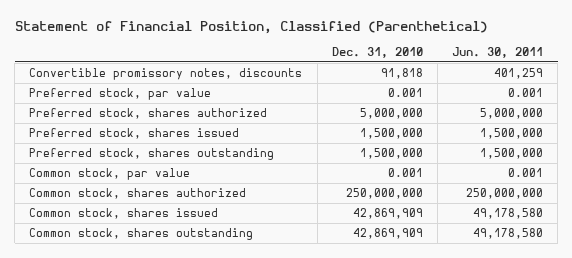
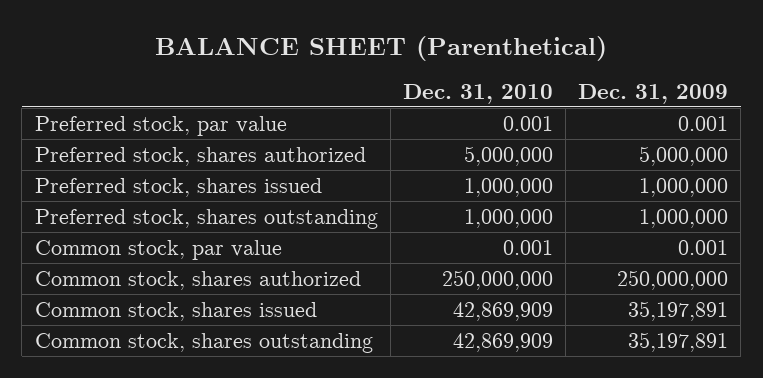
- Statement of Financial Position, Classified (Parenthetical)
+ BALANCE SHEET (Parenthetical)
- | Dec. 31, 2010 | Jun. 30, 2011
+ | Dec. 31, 2010 | Dec. 31, 2009
- Convertible promissory notes, discounts | 91,818 | 401,259
- Preferred stock, shares issued | 1,500,000 | 1,500,000
- Preferred stock, shares outstanding | 1,500,000 | 1,500,000
+ Preferred stock, shares issued | 1,000,000 | 1,000,000
+ Preferred stock, shares outstanding | 1,000,000 | 1,000,000

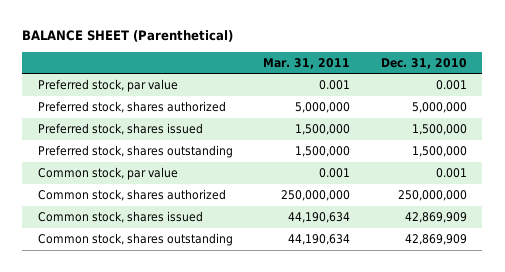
- | Dec. 31, 2010 | Dec. 31, 2009
+ | Mar. 31, 2011 | Dec. 31, 2010
- Preferred stock, shares issued | 1,000,000 | 1,000,000
- Preferred stock, shares outstanding | 1,000,000 | 1,000,000
+ Preferred stock, shares issued | 1,500,000 | 1,500,000
+ Preferred stock, shares outstanding | 1,500,000 | 1,500,000

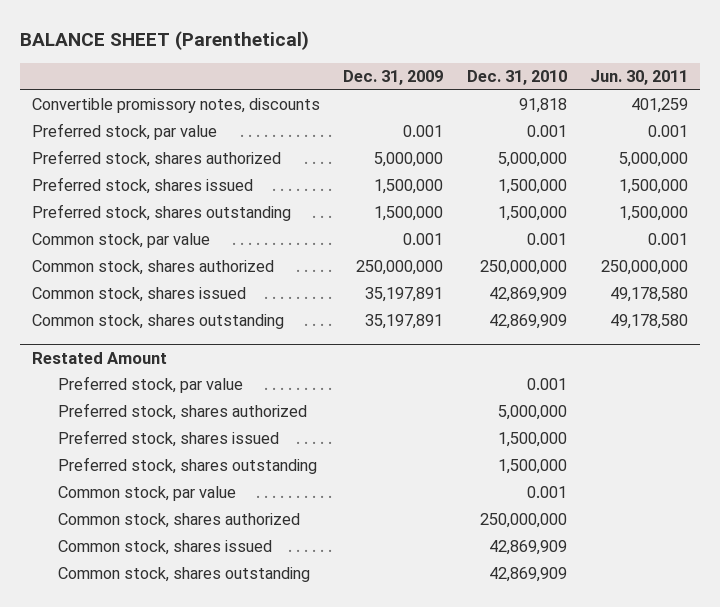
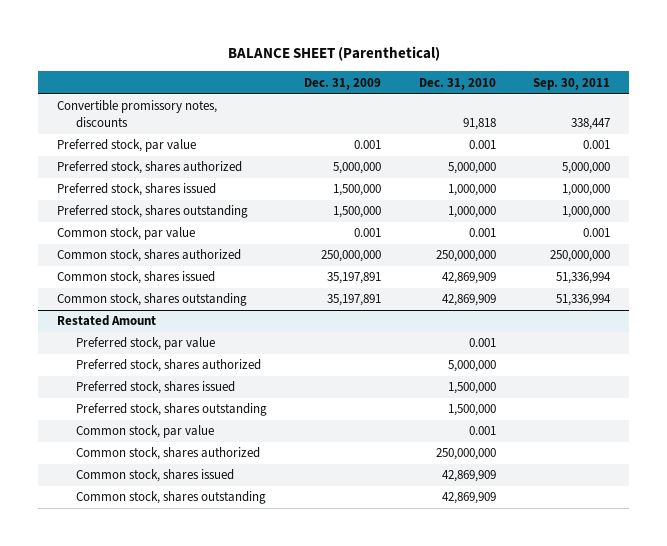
- | Dec. 31, 2009 | Dec. 31, 2010 | Jun. 30, 2011
+ | Dec. 31, 2009 | Dec. 31, 2010 | Sep. 30, 2011
- Preferred stock, shares issued | 1,500,000 | 1,500,000 | 1,500,000
- Preferred stock, shares outstanding | 1,500,000 | 1,500,000 | 1,500,000
+ Preferred stock, shares issued | 1,500,000 | 1,000,000 | 1,000,000
+ Preferred stock, shares outstanding | 1,500,000 | 1,000,000 | 1,000,000

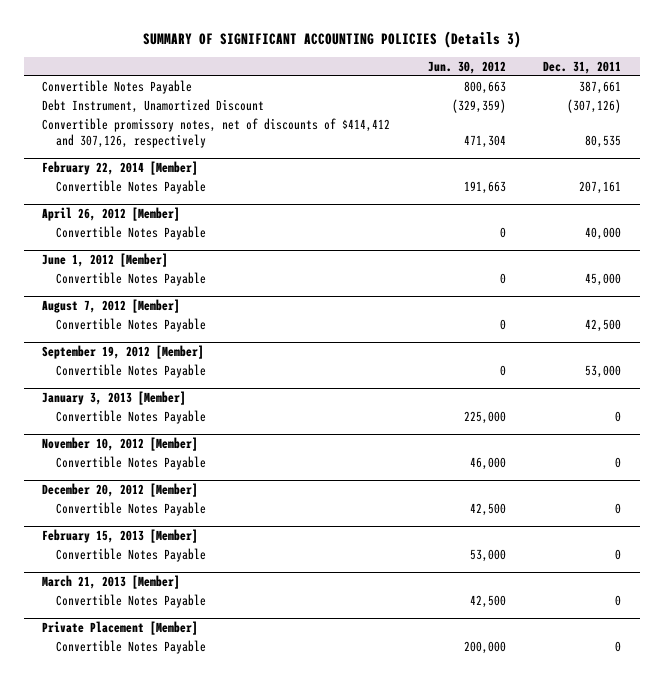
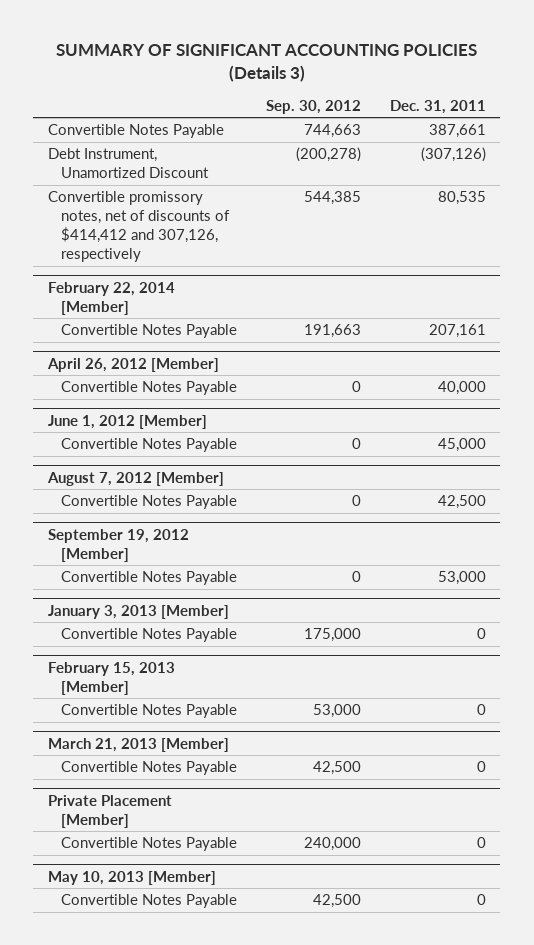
- | Jun. 30, 2012 | Dec. 31, 2011
+ | Sep. 30, 2012 | Dec. 31, 2011
- November 10, 2012 [Member]
- Convertible Notes Payable | 46,000 | 0
- December 20, 2012 [Member]
- Convertible Notes Payable | 42,500 | 0
+ May 10, 2013 [Member]
+ Convertible Notes Payable | 42,500 | 0

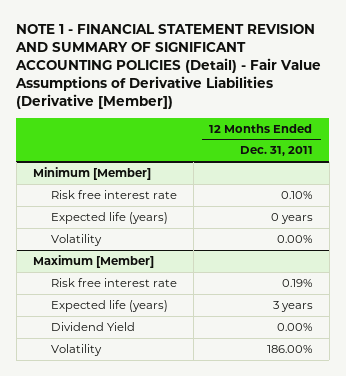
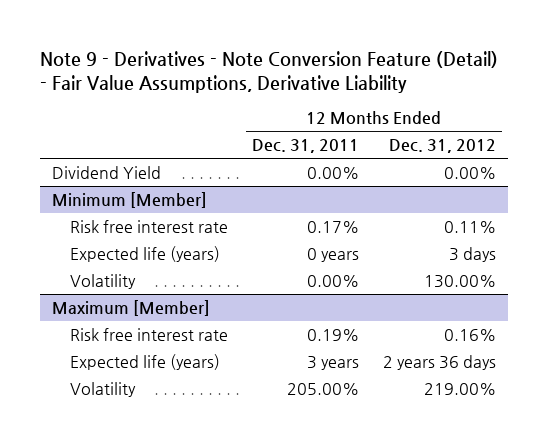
- NOTE 1 - FINANCIAL STATEMENT REVISION AND SUMMARY OF SIGNIFICANT ACCOUNTING POLICIES (Detail) - Fair Value Assumptions of Derivative Liabilities (Derivative [Member])
+ Note 9 - Derivatives - Note Conversion Feature (Detail) - Fair Value Assumptions, Derivative Liability
- | 12 Months Ended Dec. 31, 2011
+ | 12 Months Ended Dec. 31, 2011 | 12 Months Ended Dec. 31, 2012
+ Dividend Yield | 0.00% | 0.00%
@ Minimum [Member]
- Risk free interest rate | 0.10%
+ Risk free interest rate | 0.17% | 0.11%
@ Maximum [Member]
- Dividend Yield | 0.00%
- Volatility | 186.00%
+ Volatility | 205.00% | 219.00%

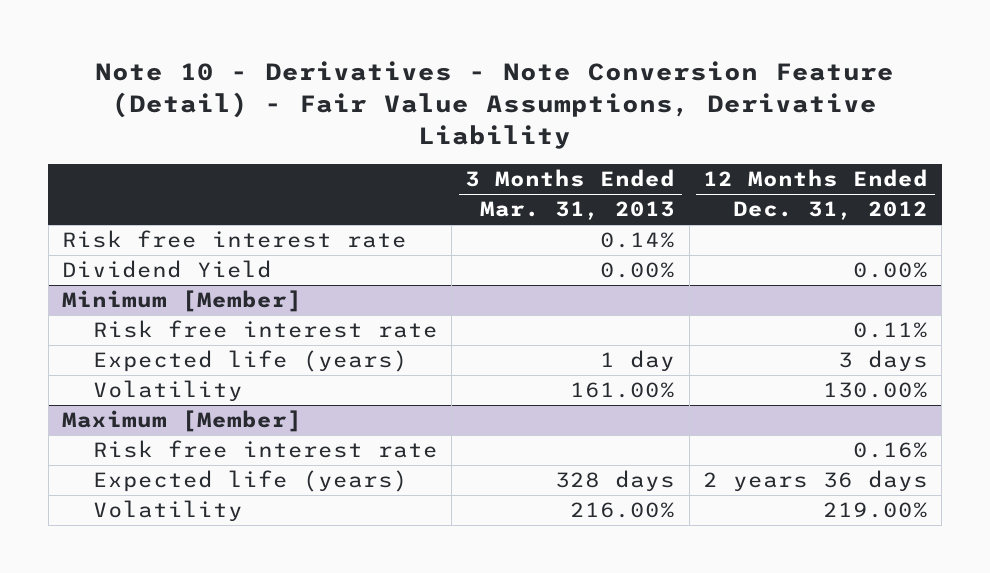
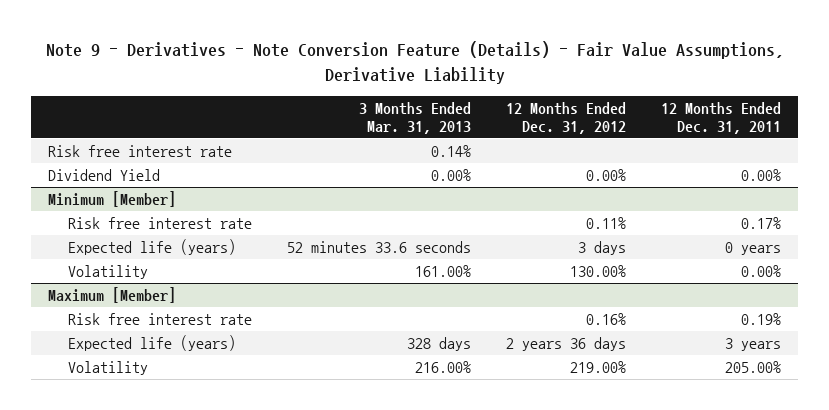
- Note 10 - Derivatives - Note Conversion Feature (Detail) - Fair Value Assumptions, Derivative Liability
+ Note 9 - Derivatives - Note Conversion Feature (Details) - Fair Value Assumptions, Derivative Liability
- | 3 Months Ended Mar. 31, 2013 | 12 Months Ended Dec. 31, 2012
+ | 3 Months Ended Mar. 31, 2013 | 12 Months Ended Dec. 31, 2012 | 12 Months Ended Dec. 31, 2011
@ Minimum [Member]
- Expected life (years) | 1 day | 3 days
+ Expected life (years) | 52 minutes 33.6 seconds | 3 days | 0 years

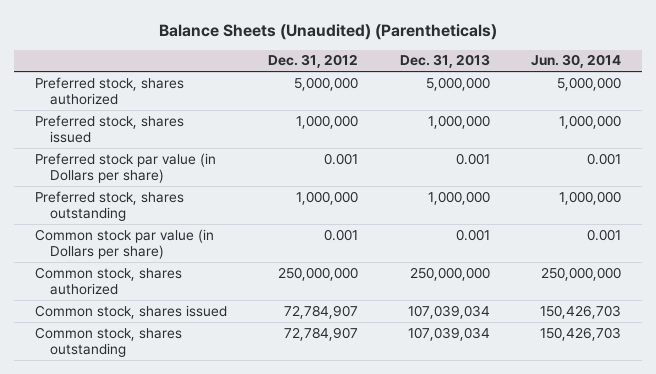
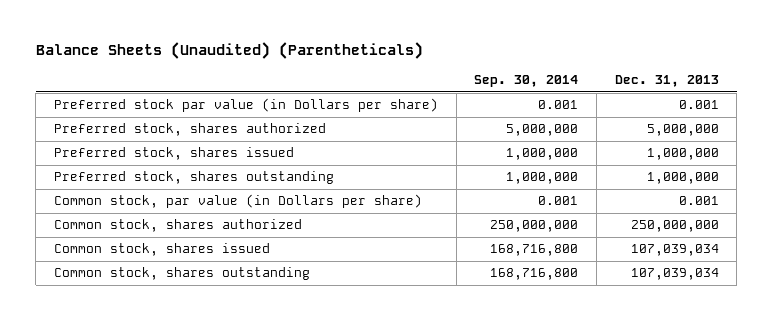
- | Dec. 31, 2012 | Dec. 31, 2013 | Jun. 30, 2014
+ | Sep. 30, 2014 | Dec. 31, 2013
moved up: Preferred stock par value (in Dollars per share) | 0.001 | 0.001
- Common stock par value (in Dollars per share) | 0.001 | 0.001 | 0.001
+ Common stock, par value (in Dollars per share) | 0.001 | 0.001

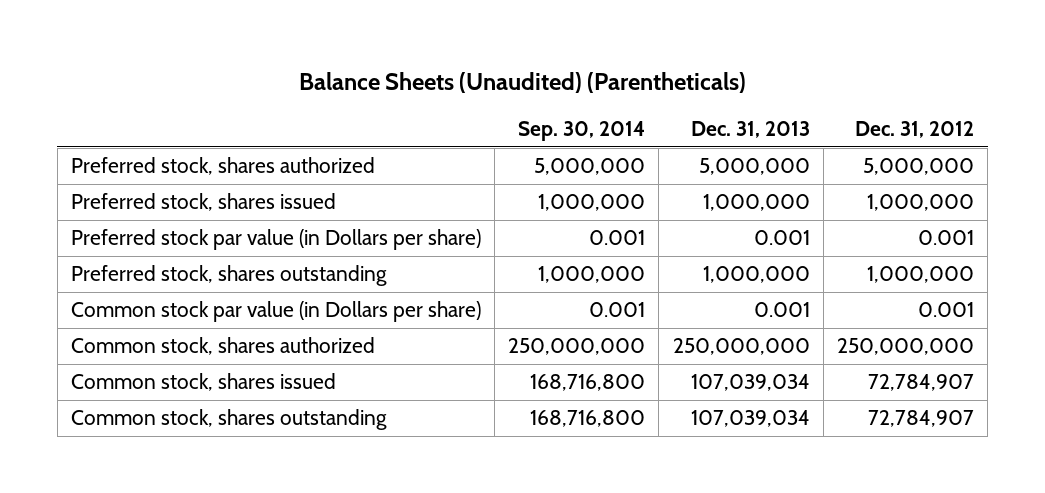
- | Sep. 30, 2014 | Dec. 31, 2013
+ | Sep. 30, 2014 | Dec. 31, 2013 | Dec. 31, 2012
moved down: Preferred stock par value (in Dollars per share) | 0.001 | 0.001 | 0.001
- Common stock, par value (in Dollars per share) | 0.001 | 0.001
+ Common stock par value (in Dollars per share) | 0.001 | 0.001 | 0.001

